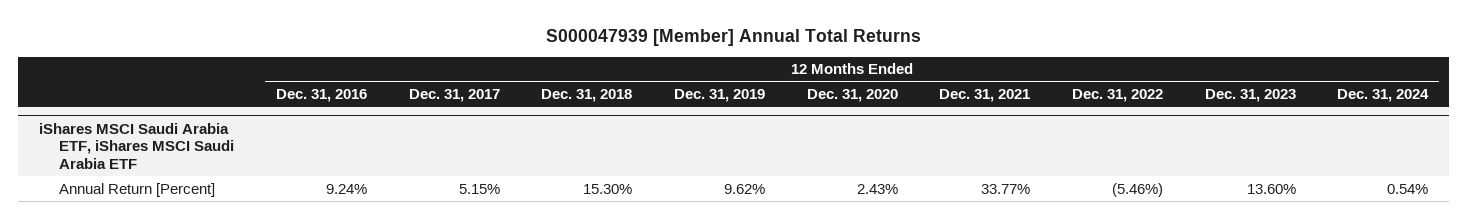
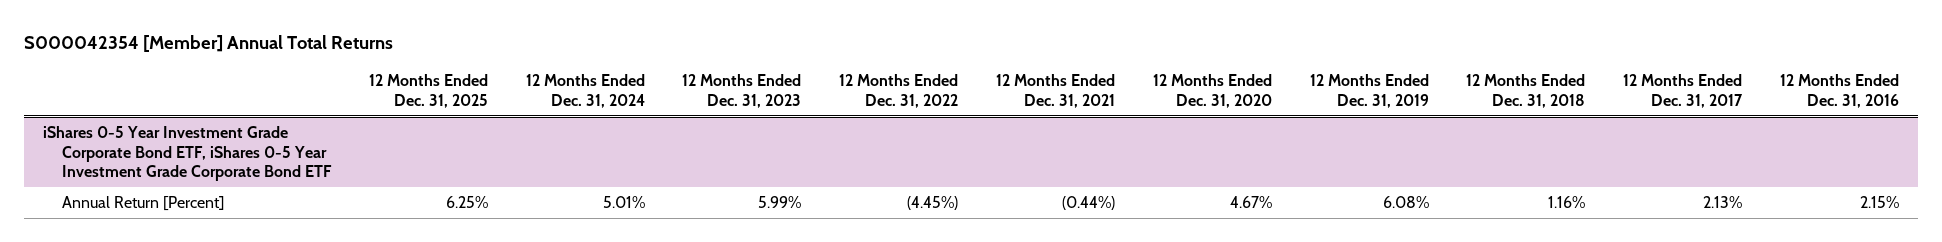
- S000047939 [Member] Annual Total Returns
+ S000042354 [Member] Annual Total Returns
- | 12 Months Ended Dec. 31, 2016 | 12 Months Ended Dec. 31, 2017 | 12 Months Ended Dec. 31, 2018 | 12 Months Ended Dec. 31, 2019 | 12 Months Ended Dec. 31, 2020 | 12 Months Ended Dec. 31, 2021 | 12 Months Ended Dec. 31, 2022 | 12 Months Ended Dec. 31, 2023 | 12 Months Ended Dec. 31, 2024
+ | 12 Months Ended Dec. 31, 2025 | 12 Months Ended Dec. 31, 2024 | 12 Months Ended Dec. 31, 2023 | 12 Months Ended Dec. 31, 2022 | 12 Months Ended Dec. 31, 2021 | 12 Months Ended Dec. 31, 2020 | 12 Months Ended Dec. 31, 2019 | 12 Months Ended Dec. 31, 2018 | 12 Months Ended Dec. 31, 2017 | 12 Months Ended Dec. 31, 2016
- iShares MSCI Saudi Arabia ETF, iShares MSCI Saudi Arabia ETF
- Annual Return [Percent] | 9.24% | 5.15% | 15.30% | 9.62% | 2.43% | 33.77% | (5.46%) | 13.60% | 0.54%
+ iShares 0-5 Year Investment Grade Corporate Bond ETF, iShares 0-5 Year Investment Grade Corporate Bond ETF
+ Annual Return [Percent] | 6.25% | 5.01% | 5.99% | (4.45%) | (0.44%) | 4.67% | 6.08% | 1.16% | 2.13% | 2.15%

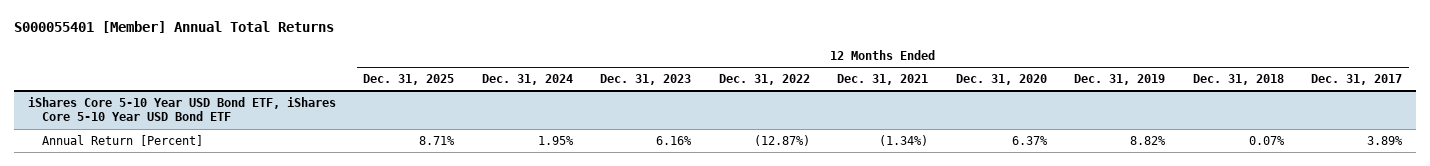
- S000042354 [Member] Annual Total Returns
+ S000055401 [Member] Annual Total Returns
- | 12 Months Ended Dec. 31, 2025 | 12 Months Ended Dec. 31, 2024 | 12 Months Ended Dec. 31, 2023 | 12 Months Ended Dec. 31, 2022 | 12 Months Ended Dec. 31, 2021 | 12 Months Ended Dec. 31, 2020 | 12 Months Ended Dec. 31, 2019 | 12 Months Ended Dec. 31, 2018 | 12 Months Ended Dec. 31, 2017 | 12 Months Ended Dec. 31, 2016
+ | 12 Months Ended Dec. 31, 2025 | 12 Months Ended Dec. 31, 2024 | 12 Months Ended Dec. 31, 2023 | 12 Months Ended Dec. 31, 2022 | 12 Months Ended Dec. 31, 2021 | 12 Months Ended Dec. 31, 2020 | 12 Months Ended Dec. 31, 2019 | 12 Months Ended Dec. 31, 2018 | 12 Months Ended Dec. 31, 2017
- iShares 0-5 Year Investment Grade Corporate Bond ETF, iShares 0-5 Year Investment Grade Corporate Bond ETF
- Annual Return [Percent] | 6.25% | 5.01% | 5.99% | (4.45%) | (0.44%) | 4.67% | 6.08% | 1.16% | 2.13% | 2.15%
+ iShares Core 5-10 Year USD Bond ETF, iShares Core 5-10 Year USD Bond ETF
+ Annual Return [Percent] | 8.71% | 1.95% | 6.16% | (12.87%) | (1.34%) | 6.37% | 8.82% | 0.07% | 3.89%

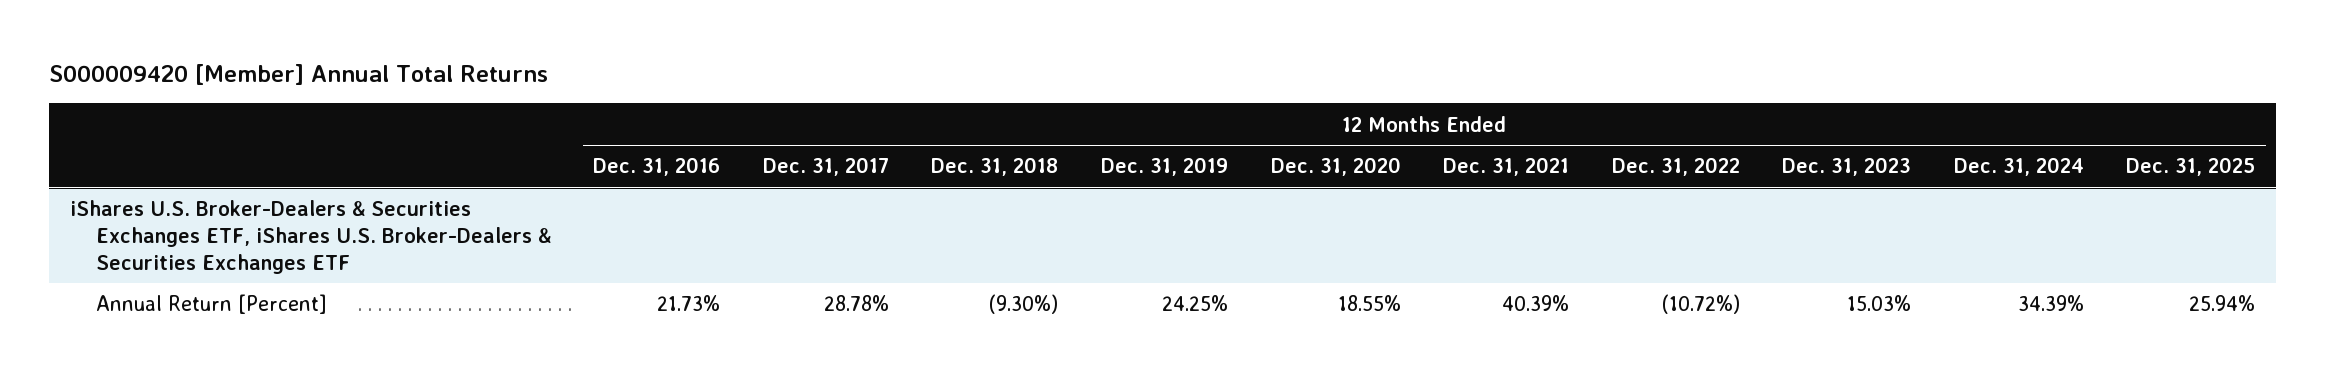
- S000055401 [Member] Annual Total Returns
+ S000009420 [Member] Annual Total Returns
- | 12 Months Ended Dec. 31, 2025 | 12 Months Ended Dec. 31, 2024 | 12 Months Ended Dec. 31, 2023 | 12 Months Ended Dec. 31, 2022 | 12 Months Ended Dec. 31, 2021 | 12 Months Ended Dec. 31, 2020 | 12 Months Ended Dec. 31, 2019 | 12 Months Ended Dec. 31, 2018 | 12 Months Ended Dec. 31, 2017
+ | 12 Months Ended Dec. 31, 2016 | 12 Months Ended Dec. 31, 2017 | 12 Months Ended Dec. 31, 2018 | 12 Months Ended Dec. 31, 2019 | 12 Months Ended Dec. 31, 2020 | 12 Months Ended Dec. 31, 2021 | 12 Months Ended Dec. 31, 2022 | 12 Months Ended Dec. 31, 2023 | 12 Months Ended Dec. 31, 2024 | 12 Months Ended Dec. 31, 2025
- iShares Core 5-10 Year USD Bond ETF, iShares Core 5-10 Year USD Bond ETF
- Annual Return [Percent] | 8.71% | 1.95% | 6.16% | (12.87%) | (1.34%) | 6.37% | 8.82% | 0.07% | 3.89%
+ iShares U.S. Broker-Dealers & Securities Exchanges ETF, iShares U.S. Broker-Dealers & Securities Exchanges ETF
+ Annual Return [Percent] | 21.73% | 28.78% | (9.30%) | 24.25% | 18.55% | 40.39% | (10.72%) | 15.03% | 34.39% | 25.94%

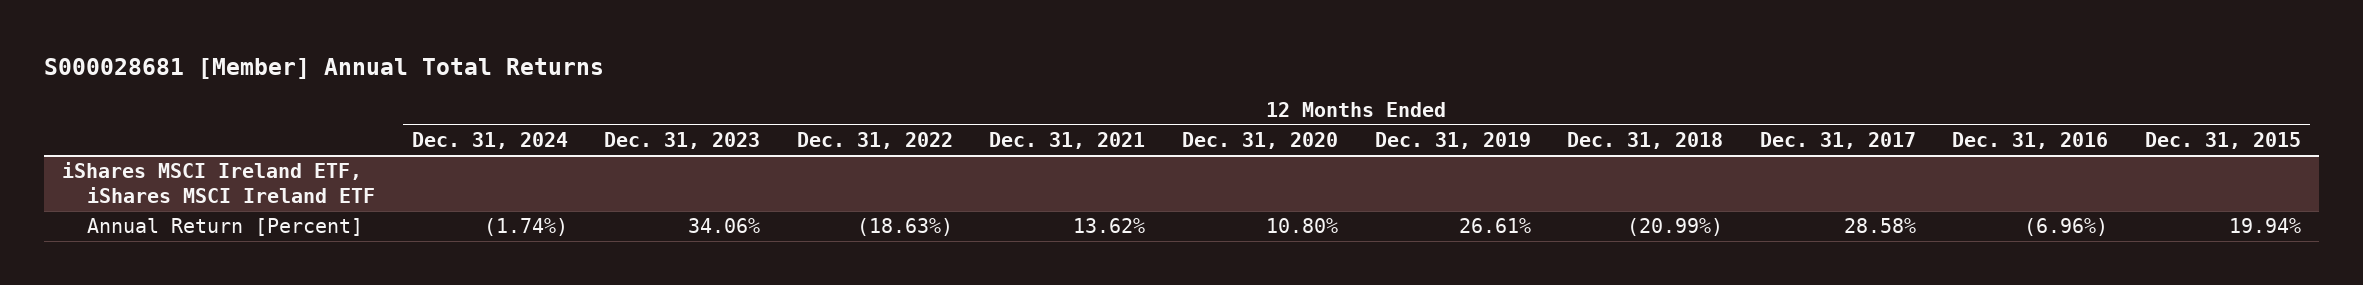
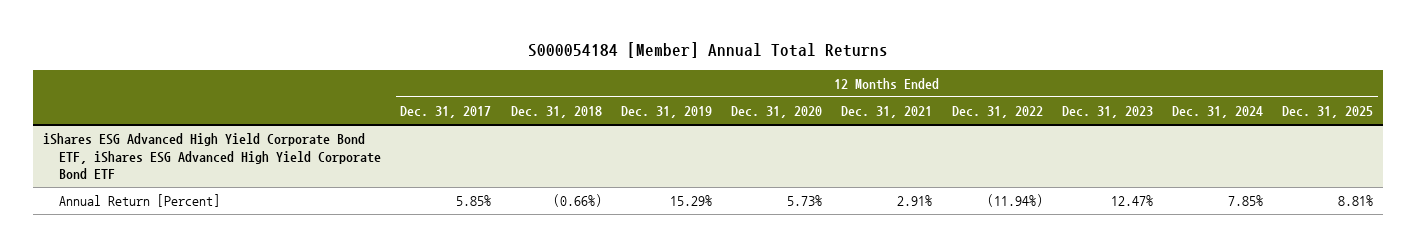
- S000028681 [Member] Annual Total Returns
+ S000054184 [Member] Annual Total Returns
- | 12 Months Ended Dec. 31, 2024 | 12 Months Ended Dec. 31, 2023 | 12 Months Ended Dec. 31, 2022 | 12 Months Ended Dec. 31, 2021 | 12 Months Ended Dec. 31, 2020 | 12 Months Ended Dec. 31, 2019 | 12 Months Ended Dec. 31, 2018 | 12 Months Ended Dec. 31, 2017 | 12 Months Ended Dec. 31, 2016 | 12 Months Ended Dec. 31, 2015
+ | 12 Months Ended Dec. 31, 2017 | 12 Months Ended Dec. 31, 2018 | 12 Months Ended Dec. 31, 2019 | 12 Months Ended Dec. 31, 2020 | 12 Months Ended Dec. 31, 2021 | 12 Months Ended Dec. 31, 2022 | 12 Months Ended Dec. 31, 2023 | 12 Months Ended Dec. 31, 2024 | 12 Months Ended Dec. 31, 2025
- iShares MSCI Ireland ETF, iShares MSCI Ireland ETF
- Annual Return [Percent] | (1.74%) | 34.06% | (18.63%) | 13.62% | 10.80% | 26.61% | (20.99%) | 28.58% | (6.96%) | 19.94%
+ iShares ESG Advanced High Yield Corporate Bond ETF, iShares ESG Advanced High Yield Corporate Bond ETF
+ Annual Return [Percent] | 5.85% | (0.66%) | 15.29% | 5.73% | 2.91% | (11.94%) | 12.47% | 7.85% | 8.81%

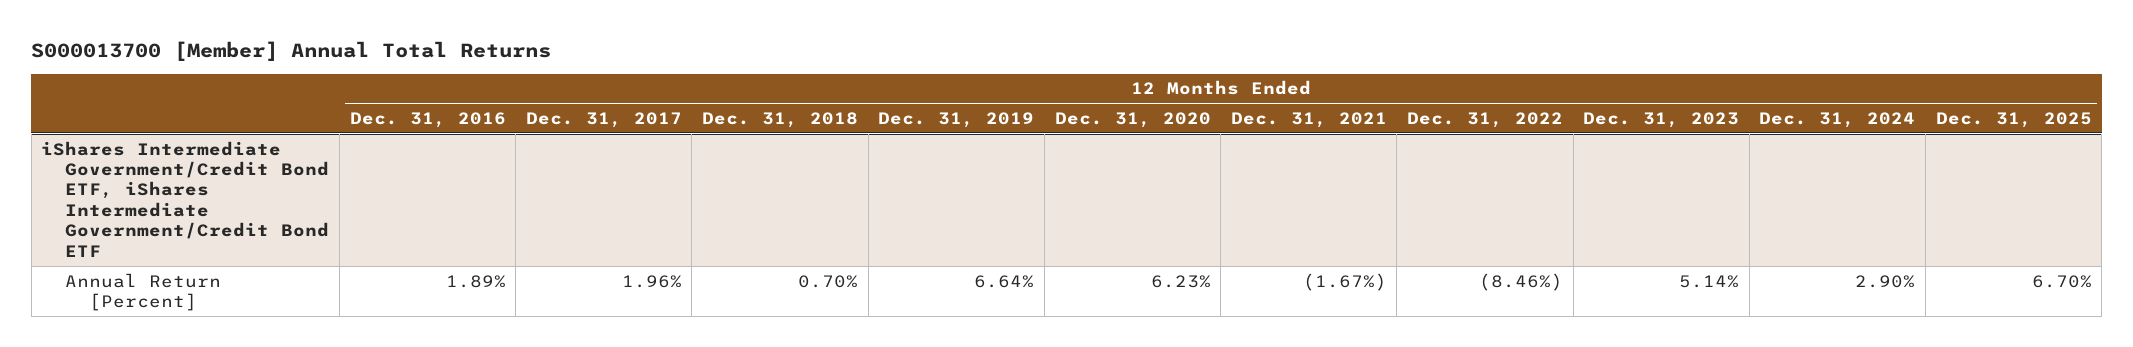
- S000054184 [Member] Annual Total Returns
+ S000013700 [Member] Annual Total Returns
- | 12 Months Ended Dec. 31, 2017 | 12 Months Ended Dec. 31, 2018 | 12 Months Ended Dec. 31, 2019 | 12 Months Ended Dec. 31, 2020 | 12 Months Ended Dec. 31, 2021 | 12 Months Ended Dec. 31, 2022 | 12 Months Ended Dec. 31, 2023 | 12 Months Ended Dec. 31, 2024 | 12 Months Ended Dec. 31, 2025
+ | 12 Months Ended Dec. 31, 2016 | 12 Months Ended Dec. 31, 2017 | 12 Months Ended Dec. 31, 2018 | 12 Months Ended Dec. 31, 2019 | 12 Months Ended Dec. 31, 2020 | 12 Months Ended Dec. 31, 2021 | 12 Months Ended Dec. 31, 2022 | 12 Months Ended Dec. 31, 2023 | 12 Months Ended Dec. 31, 2024 | 12 Months Ended Dec. 31, 2025
- iShares ESG Advanced High Yield Corporate Bond ETF, iShares ESG Advanced High Yield Corporate Bond ETF
- Annual Return [Percent] | 5.85% | (0.66%) | 15.29% | 5.73% | 2.91% | (11.94%) | 12.47% | 7.85% | 8.81%
+ iShares Intermediate Government/Credit Bond ETF, iShares Intermediate Government/Credit Bond ETF
+ Annual Return [Percent] | 1.89% | 1.96% | 0.70% | 6.64% | 6.23% | (1.67%) | (8.46%) | 5.14% | 2.90% | 6.70%

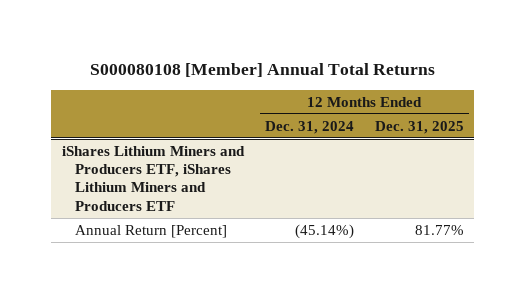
- S000013700 [Member] Annual Total Returns
+ S000080108 [Member] Annual Total Returns
- | 12 Months Ended Dec. 31, 2016 | 12 Months Ended Dec. 31, 2017 | 12 Months Ended Dec. 31, 2018 | 12 Months Ended Dec. 31, 2019 | 12 Months Ended Dec. 31, 2020 | 12 Months Ended Dec. 31, 2021 | 12 Months Ended Dec. 31, 2022 | 12 Months Ended Dec. 31, 2023 | 12 Months Ended Dec. 31, 2024 | 12 Months Ended Dec. 31, 2025
+ | 12 Months Ended Dec. 31, 2024 | 12 Months Ended Dec. 31, 2025
- iShares Intermediate Government/Credit Bond ETF, iShares Intermediate Government/Credit Bond ETF
- Annual Return [Percent] | 1.89% | 1.96% | 0.70% | 6.64% | 6.23% | (1.67%) | (8.46%) | 5.14% | 2.90% | 6.70%
+ iShares Lithium Miners and Producers ETF, iShares Lithium Miners and Producers ETF
+ Annual Return [Percent] | (45.14%) | 81.77%

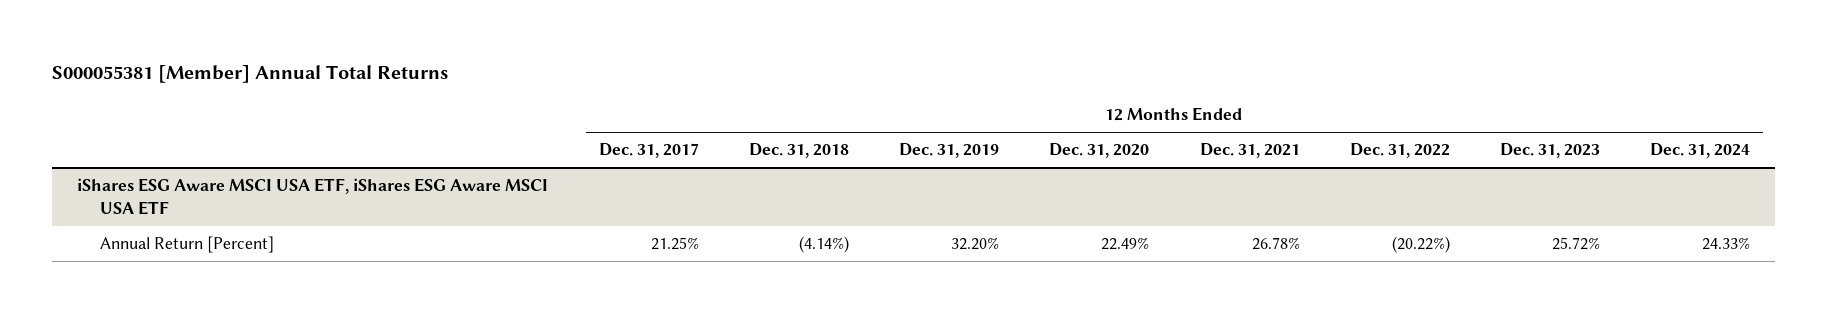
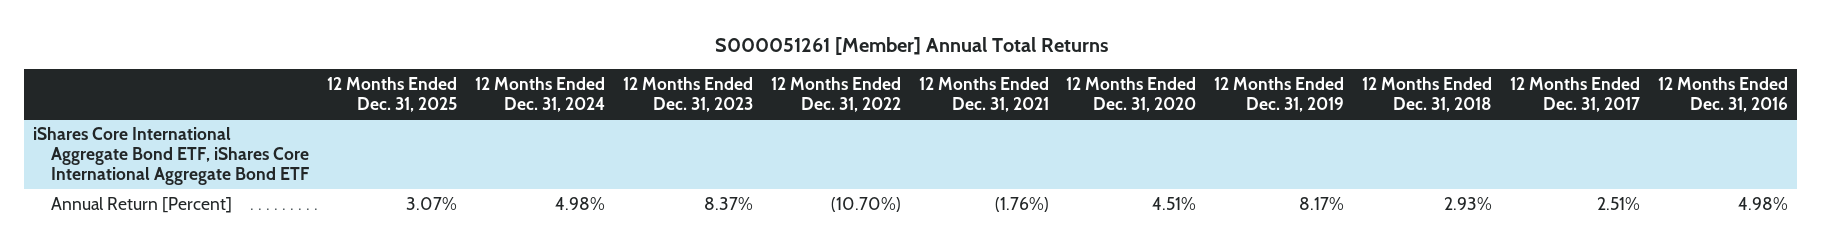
- S000055381 [Member] Annual Total Returns
+ S000051261 [Member] Annual Total Returns
- | 12 Months Ended Dec. 31, 2017 | 12 Months Ended Dec. 31, 2018 | 12 Months Ended Dec. 31, 2019 | 12 Months Ended Dec. 31, 2020 | 12 Months Ended Dec. 31, 2021 | 12 Months Ended Dec. 31, 2022 | 12 Months Ended Dec. 31, 2023 | 12 Months Ended Dec. 31, 2024
+ | 12 Months Ended Dec. 31, 2025 | 12 Months Ended Dec. 31, 2024 | 12 Months Ended Dec. 31, 2023 | 12 Months Ended Dec. 31, 2022 | 12 Months Ended Dec. 31, 2021 | 12 Months Ended Dec. 31, 2020 | 12 Months Ended Dec. 31, 2019 | 12 Months Ended Dec. 31, 2018 | 12 Months Ended Dec. 31, 2017 | 12 Months Ended Dec. 31, 2016
- iShares ESG Aware MSCI USA ETF, iShares ESG Aware MSCI USA ETF
- Annual Return [Percent] | 21.25% | (4.14%) | 32.20% | 22.49% | 26.78% | (20.22%) | 25.72% | 24.33%
+ iShares Core International Aggregate Bond ETF, iShares Core International Aggregate Bond ETF
+ Annual Return [Percent] | 3.07% | 4.98% | 8.37% | (10.70%) | (1.76%) | 4.51% | 8.17% | 2.93% | 2.51% | 4.98%

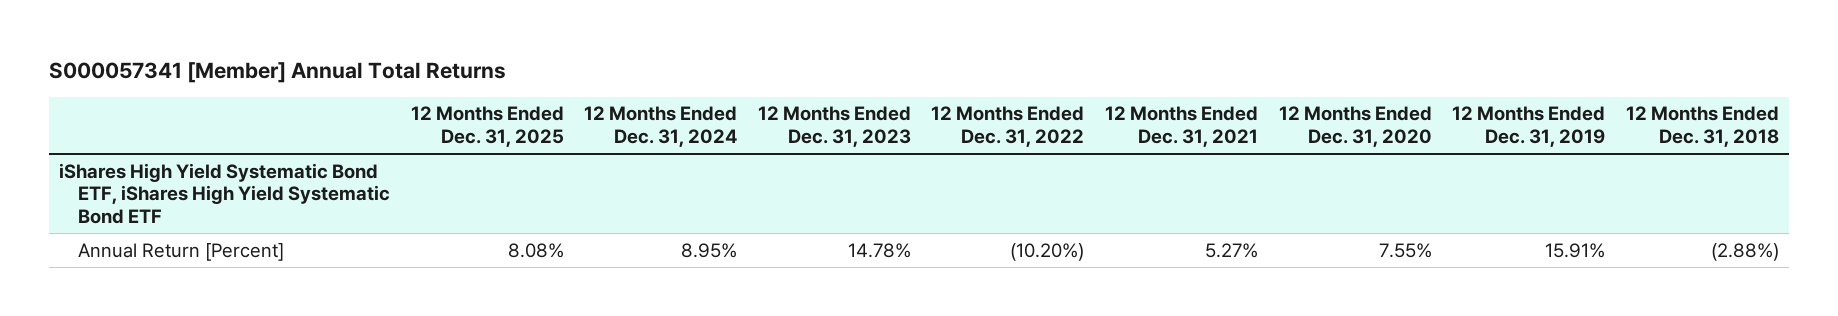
- S000051261 [Member] Annual Total Returns
+ S000057341 [Member] Annual Total Returns
- | 12 Months Ended Dec. 31, 2025 | 12 Months Ended Dec. 31, 2024 | 12 Months Ended Dec. 31, 2023 | 12 Months Ended Dec. 31, 2022 | 12 Months Ended Dec. 31, 2021 | 12 Months Ended Dec. 31, 2020 | 12 Months Ended Dec. 31, 2019 | 12 Months Ended Dec. 31, 2018 | 12 Months Ended Dec. 31, 2017 | 12 Months Ended Dec. 31, 2016
+ | 12 Months Ended Dec. 31, 2025 | 12 Months Ended Dec. 31, 2024 | 12 Months Ended Dec. 31, 2023 | 12 Months Ended Dec. 31, 2022 | 12 Months Ended Dec. 31, 2021 | 12 Months Ended Dec. 31, 2020 | 12 Months Ended Dec. 31, 2019 | 12 Months Ended Dec. 31, 2018
- iShares Core International Aggregate Bond ETF, iShares Core International Aggregate Bond ETF
- Annual Return [Percent] | 3.07% | 4.98% | 8.37% | (10.70%) | (1.76%) | 4.51% | 8.17% | 2.93% | 2.51% | 4.98%
+ iShares High Yield Systematic Bond ETF, iShares High Yield Systematic Bond ETF
+ Annual Return [Percent] | 8.08% | 8.95% | 14.78% | (10.20%) | 5.27% | 7.55% | 15.91% | (2.88%)

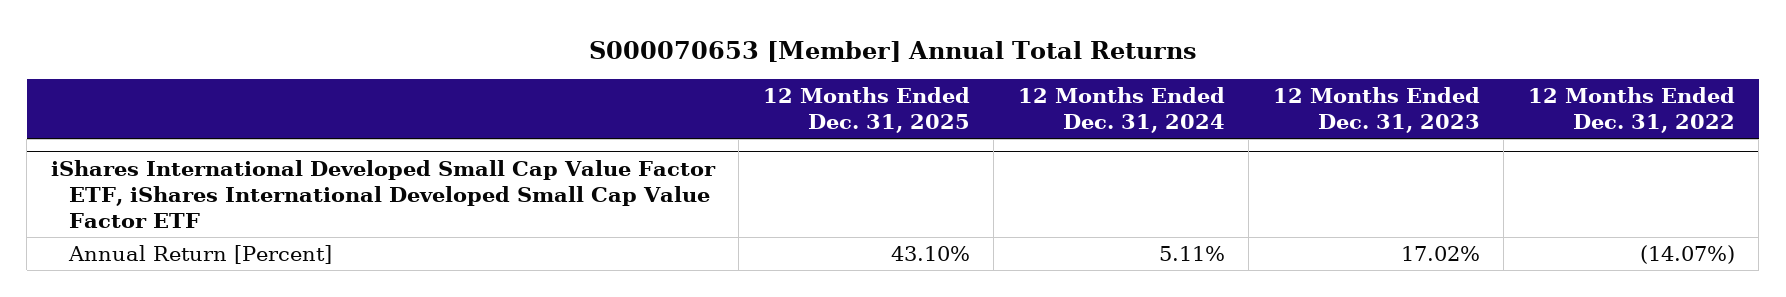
- S000057341 [Member] Annual Total Returns
+ S000070653 [Member] Annual Total Returns
- | 12 Months Ended Dec. 31, 2025 | 12 Months Ended Dec. 31, 2024 | 12 Months Ended Dec. 31, 2023 | 12 Months Ended Dec. 31, 2022 | 12 Months Ended Dec. 31, 2021 | 12 Months Ended Dec. 31, 2020 | 12 Months Ended Dec. 31, 2019 | 12 Months Ended Dec. 31, 2018
+ | 12 Months Ended Dec. 31, 2025 | 12 Months Ended Dec. 31, 2024 | 12 Months Ended Dec. 31, 2023 | 12 Months Ended Dec. 31, 2022
- iShares High Yield Systematic Bond ETF, iShares High Yield Systematic Bond ETF
- Annual Return [Percent] | 8.08% | 8.95% | 14.78% | (10.20%) | 5.27% | 7.55% | 15.91% | (2.88%)
+ iShares International Developed Small Cap Value Factor ETF, iShares International Developed Small Cap Value Factor ETF
+ Annual Return [Percent] | 43.10% | 5.11% | 17.02% | (14.07%)

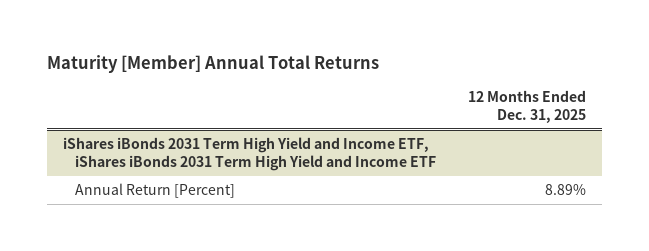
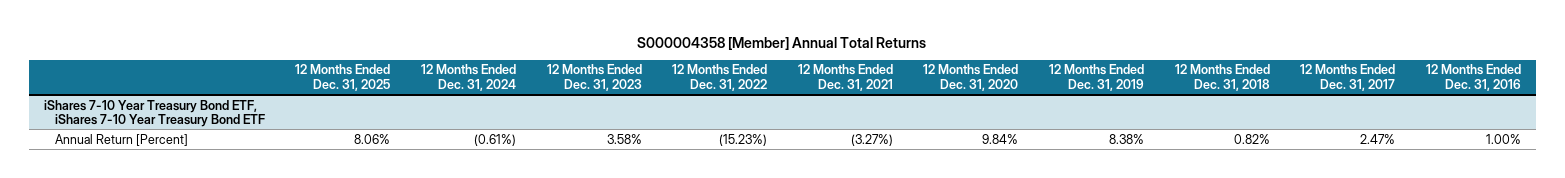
- Maturity [Member] Annual Total Returns
+ S000004358 [Member] Annual Total Returns
- | 12 Months Ended Dec. 31, 2025
+ | 12 Months Ended Dec. 31, 2025 | 12 Months Ended Dec. 31, 2024 | 12 Months Ended Dec. 31, 2023 | 12 Months Ended Dec. 31, 2022 | 12 Months Ended Dec. 31, 2021 | 12 Months Ended Dec. 31, 2020 | 12 Months Ended Dec. 31, 2019 | 12 Months Ended Dec. 31, 2018 | 12 Months Ended Dec. 31, 2017 | 12 Months Ended Dec. 31, 2016
- iShares iBonds 2031 Term High Yield and Income ETF, iShares iBonds 2031 Term High Yield and Income ETF
- Annual Return [Percent] | 8.89%
+ iShares 7-10 Year Treasury Bond ETF, iShares 7-10 Year Treasury Bond ETF
+ Annual Return [Percent] | 8.06% | (0.61%) | 3.58% | (15.23%) | (3.27%) | 9.84% | 8.38% | 0.82% | 2.47% | 1.00%

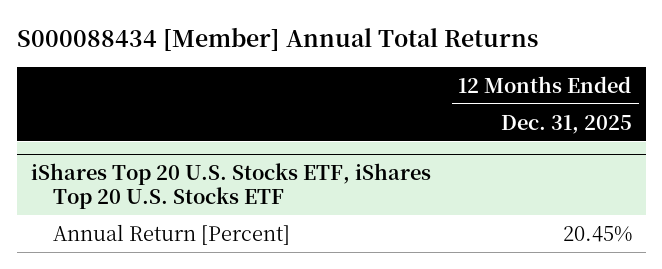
- S000004358 [Member] Annual Total Returns
+ S000088434 [Member] Annual Total Returns
- | 12 Months Ended Dec. 31, 2025 | 12 Months Ended Dec. 31, 2024 | 12 Months Ended Dec. 31, 2023 | 12 Months Ended Dec. 31, 2022 | 12 Months Ended Dec. 31, 2021 | 12 Months Ended Dec. 31, 2020 | 12 Months Ended Dec. 31, 2019 | 12 Months Ended Dec. 31, 2018 | 12 Months Ended Dec. 31, 2017 | 12 Months Ended Dec. 31, 2016
+ | 12 Months Ended Dec. 31, 2025
- iShares 7-10 Year Treasury Bond ETF, iShares 7-10 Year Treasury Bond ETF
- Annual Return [Percent] | 8.06% | (0.61%) | 3.58% | (15.23%) | (3.27%) | 9.84% | 8.38% | 0.82% | 2.47% | 1.00%
+ iShares Top 20 U.S. Stocks ETF, iShares Top 20 U.S. Stocks ETF
+ Annual Return [Percent] | 20.45%

